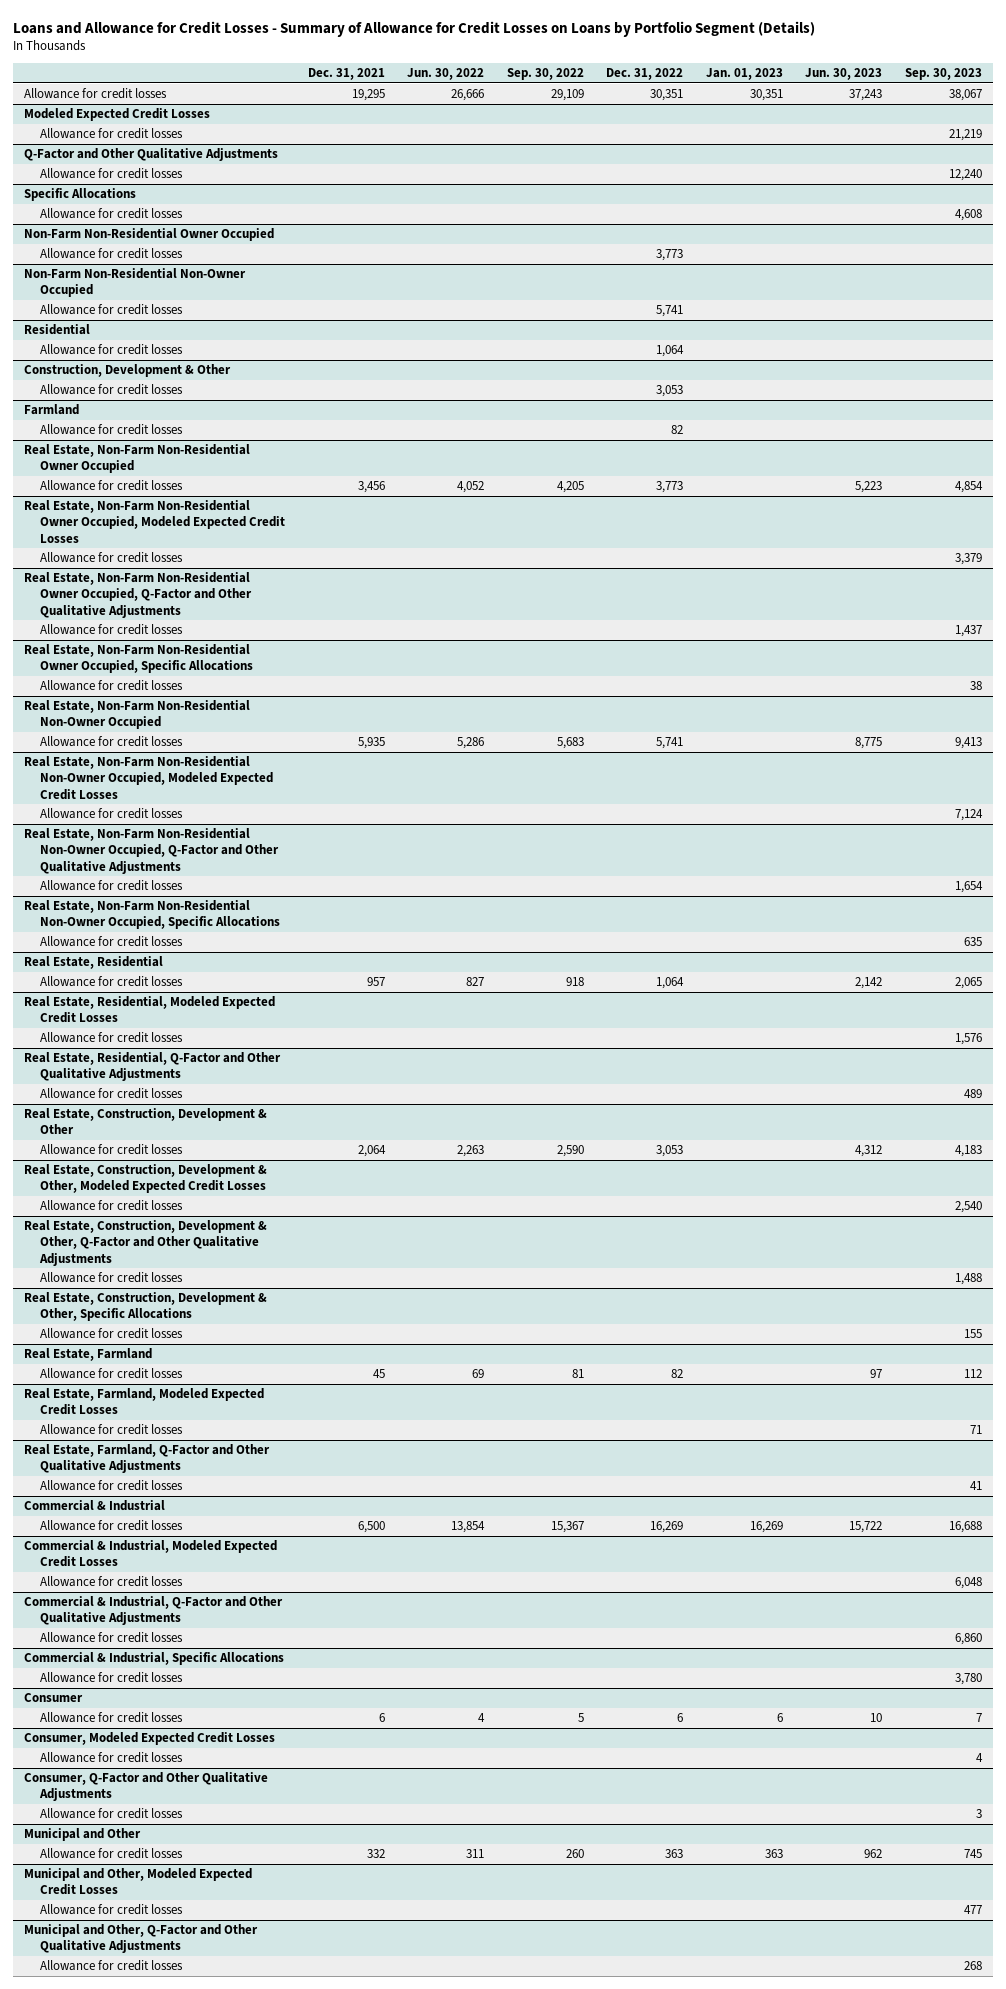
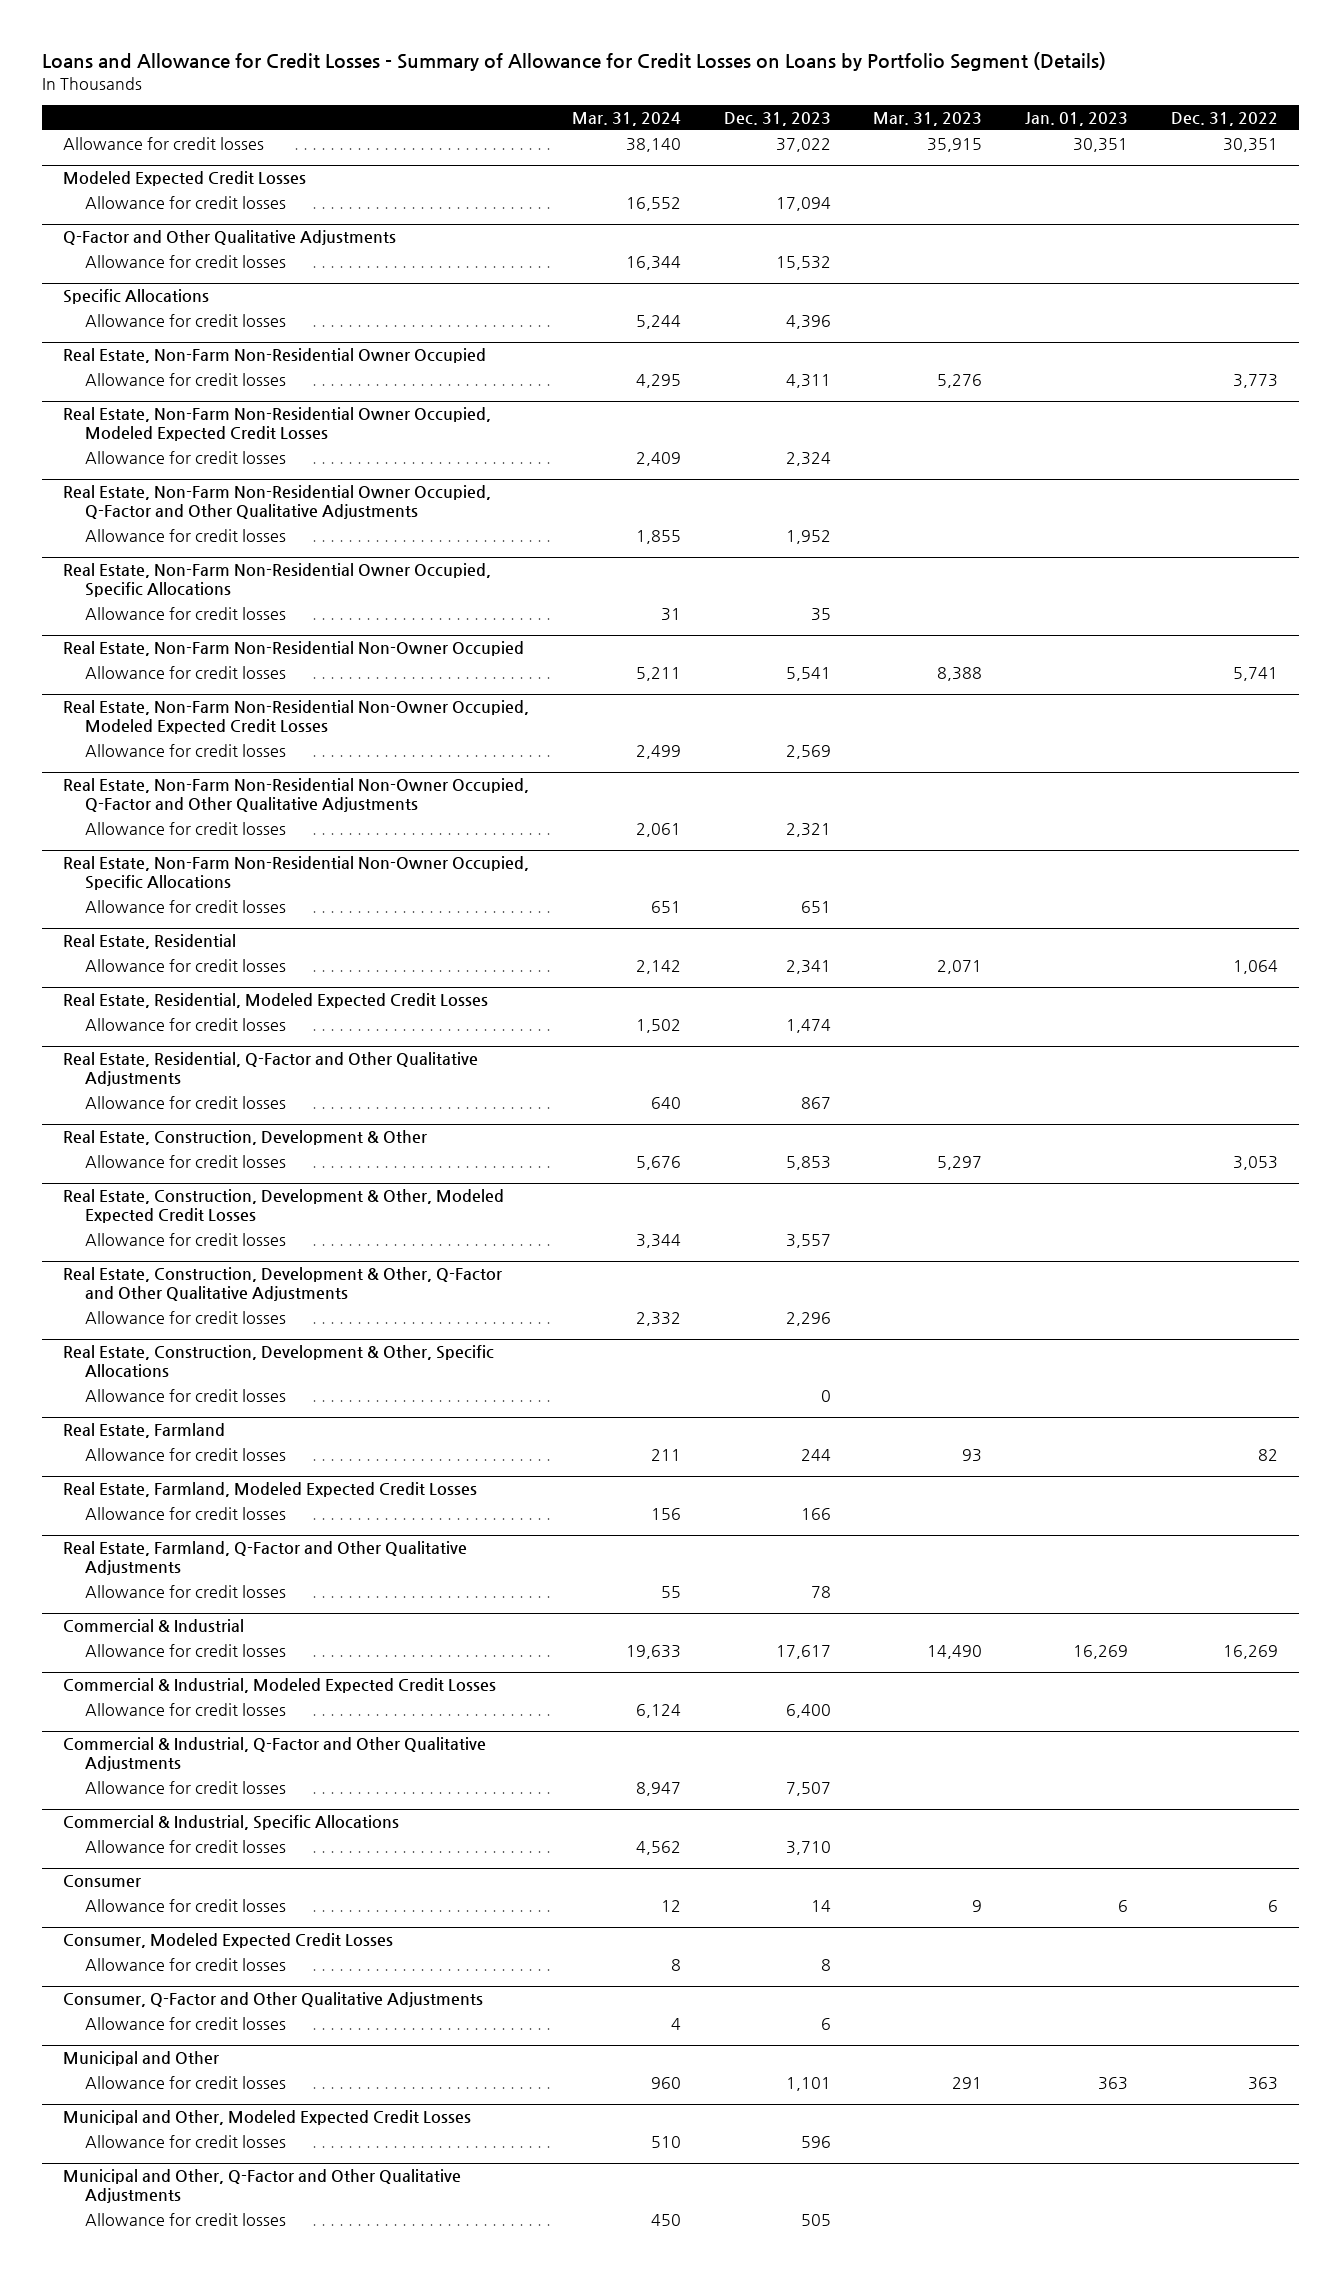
- | Dec. 31, 2021 | Jun. 30, 2022 | Sep. 30, 2022 | Dec. 31, 2022 | Jan. 01, 2023 | Jun. 30, 2023 | Sep. 30, 2023
+ | Mar. 31, 2024 | Dec. 31, 2023 | Mar. 31, 2023 | Jan. 01, 2023 | Dec. 31, 2022
- Non-Farm Non-Residential Owner Occupied
- Allowance for credit losses | | | | 3,773 | | |
- Non-Farm Non-Residential Non-Owner Occupied
- Allowance for credit losses | | | | 5,741 | | |
- Residential
- Allowance for credit losses | | | | 1,064 | | |
- Construction, Development & Other
- Allowance for credit losses | | | | 3,053 | | |
- Farmland
- Allowance for credit losses | | | | 82 | | |

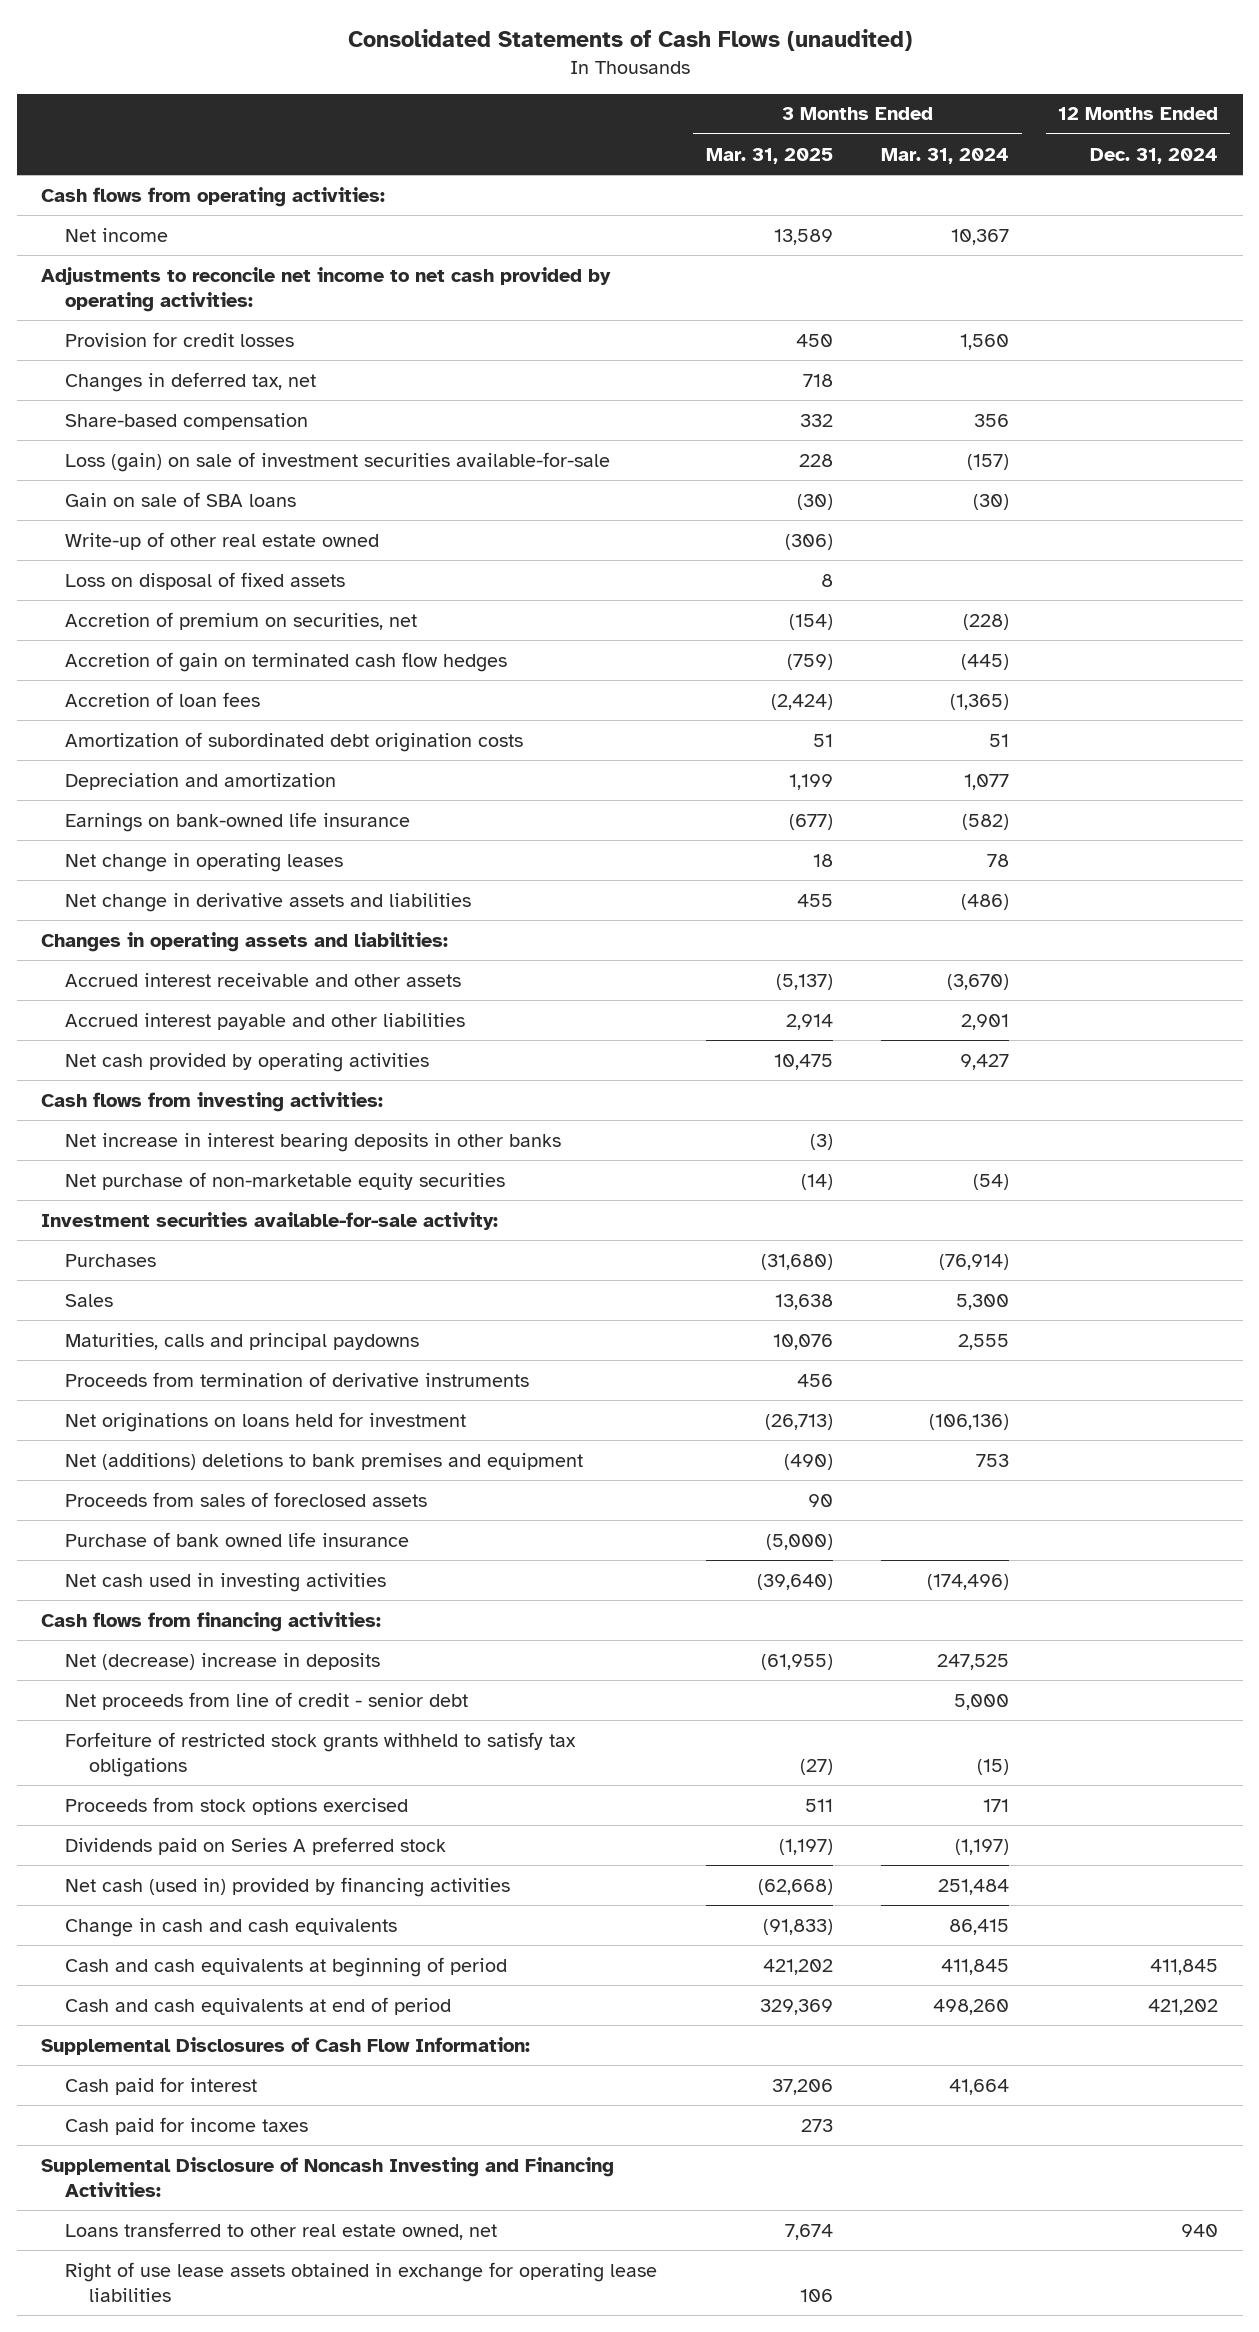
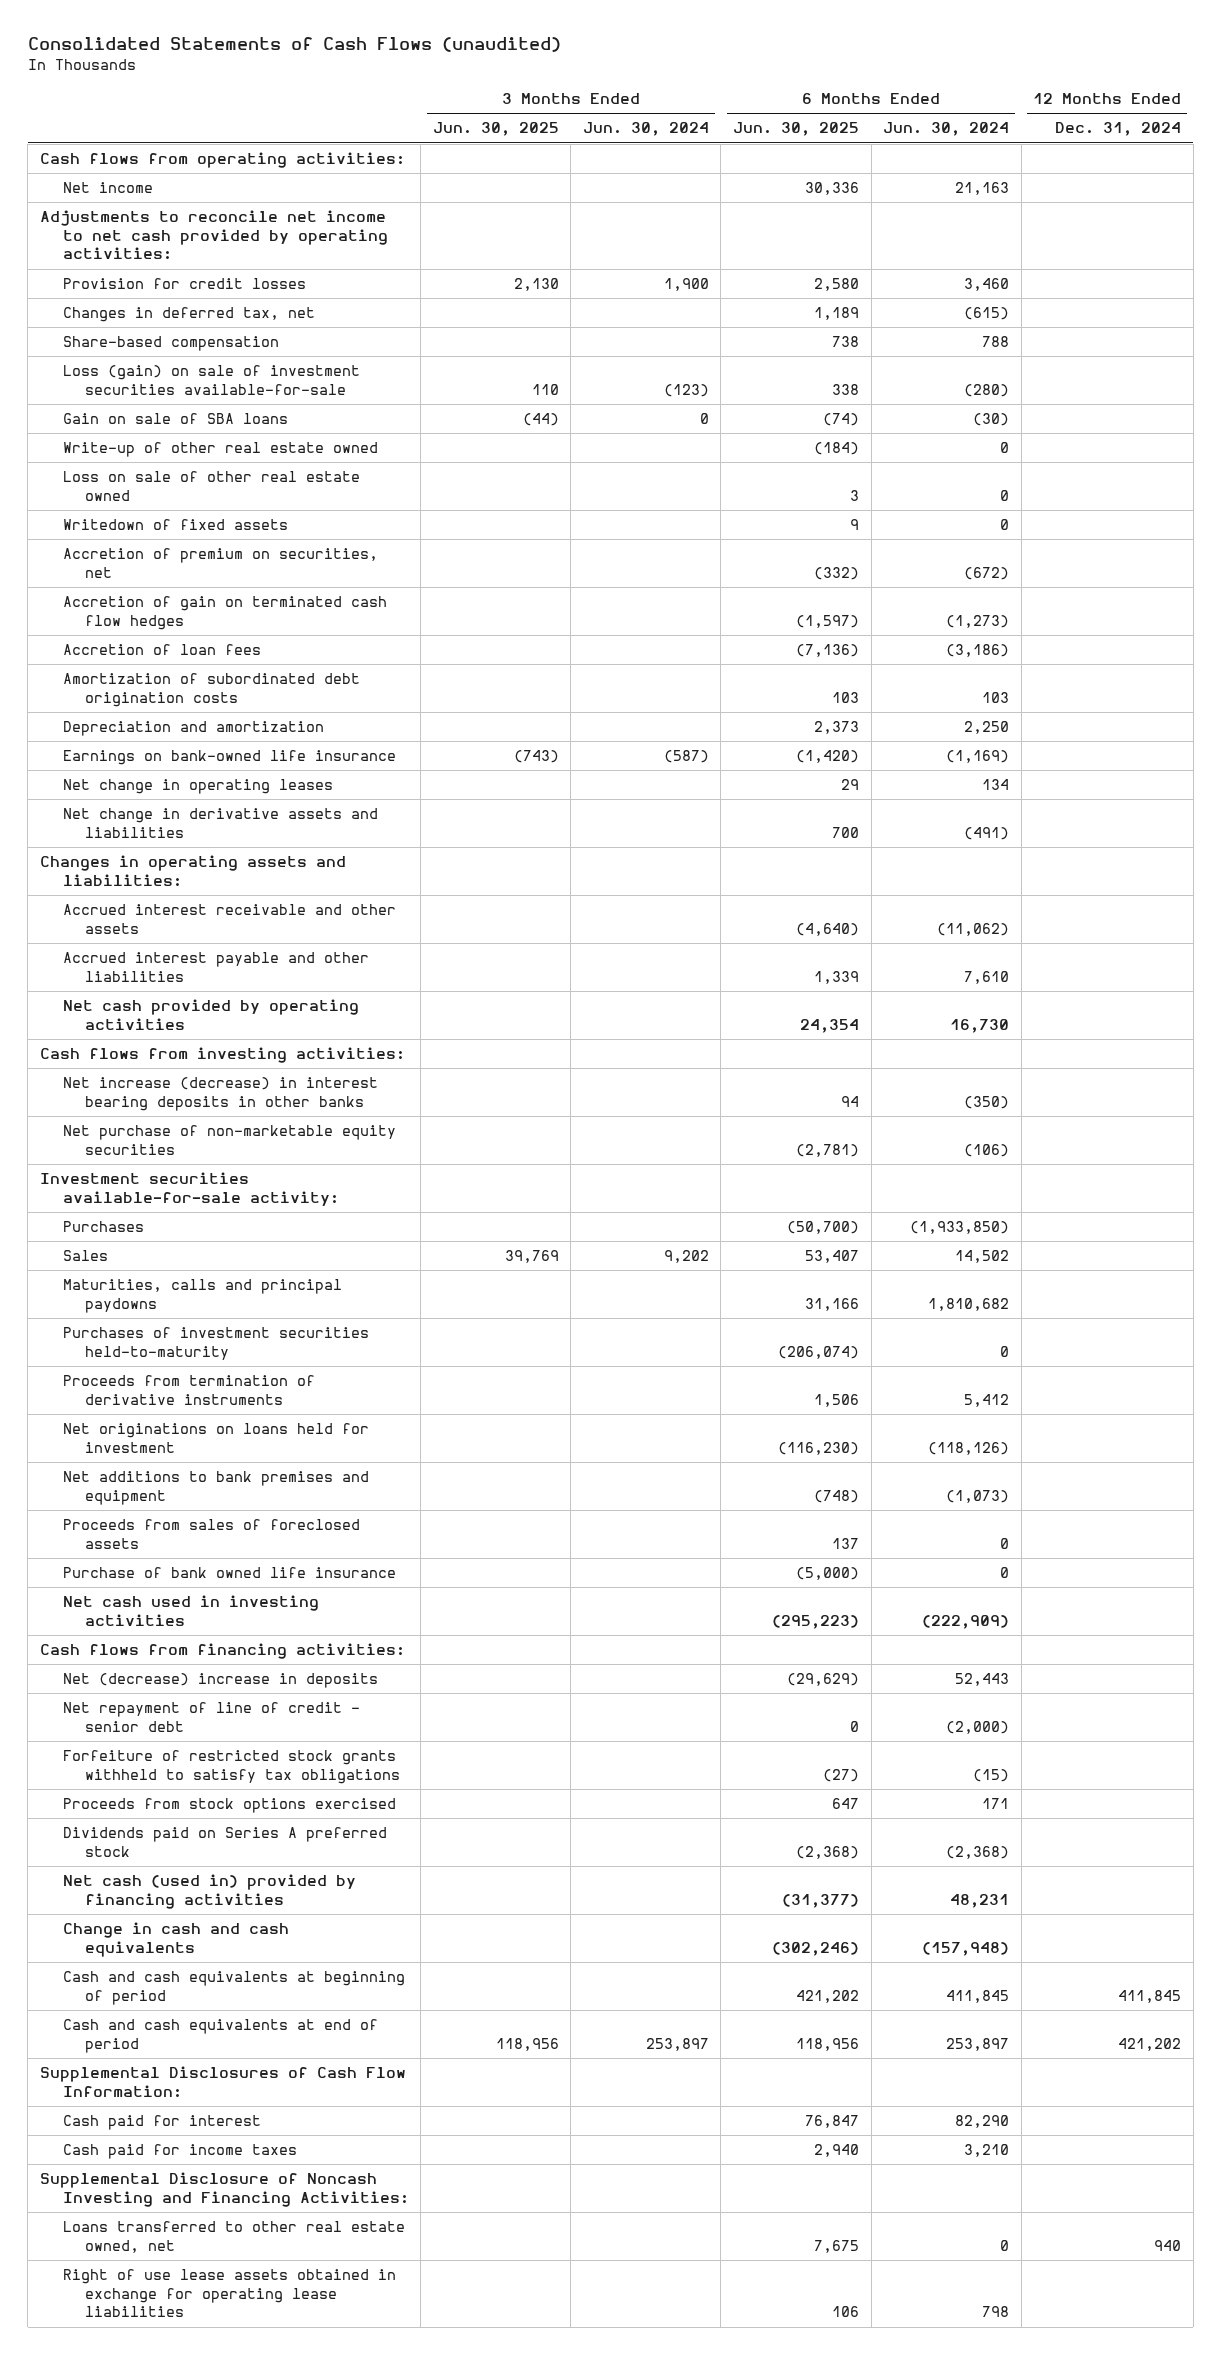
- | 3 Months Ended Mar. 31, 2025 | 3 Months Ended Mar. 31, 2024 | 12 Months Ended Dec. 31, 2024
+ | 3 Months Ended Jun. 30, 2025 | 3 Months Ended Jun. 30, 2024 | 6 Months Ended Jun. 30, 2025 | 6 Months Ended Jun. 30, 2024 | 12 Months Ended Dec. 31, 2024
- Loss on disposal of fixed assets | 8 | |
+ Loss on sale of other real estate owned | | | 3 | 0 |
+ Writedown of fixed assets | | | 9 | 0 |
- Net increase in interest bearing deposits in other banks | (3) | |
+ Net increase (decrease) in interest bearing deposits in other banks | | | 94 | (350) |
+ Purchases of investment securities held-to-maturity | | | (206,074) | 0 |
- Net (additions) deletions to bank premises and equipment | (490) | 753 |
+ Net additions to bank premises and equipment | | | (748) | (1,073) |
- Net proceeds from line of credit - senior debt | | 5,000 |
+ Net repayment of line of credit - senior debt | | | 0 | (2,000) |

